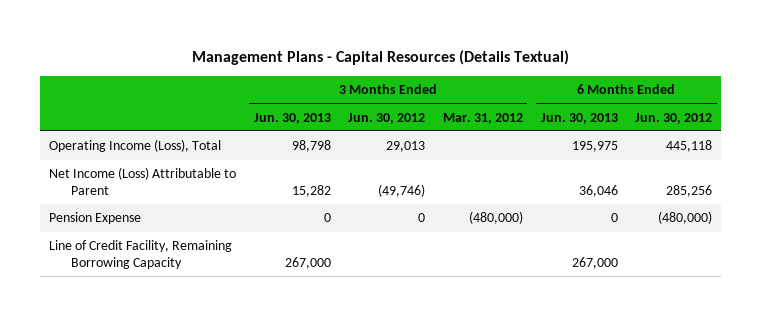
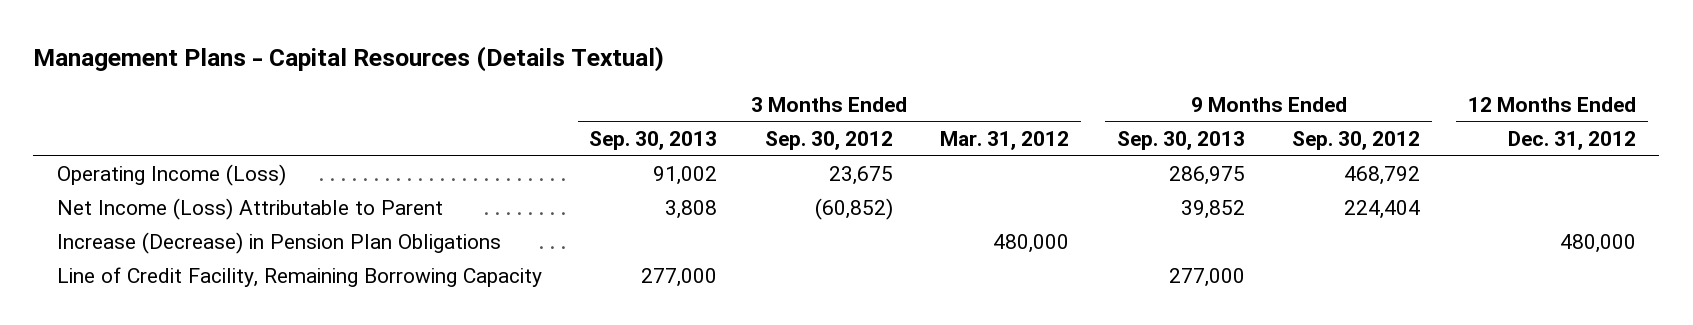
- | 3 Months Ended Jun. 30, 2013 | 3 Months Ended Jun. 30, 2012 | 3 Months Ended Mar. 31, 2012 | 6 Months Ended Jun. 30, 2013 | 6 Months Ended Jun. 30, 2012
+ | 3 Months Ended Sep. 30, 2013 | 3 Months Ended Sep. 30, 2012 | 3 Months Ended Mar. 31, 2012 | 9 Months Ended Sep. 30, 2013 | 9 Months Ended Sep. 30, 2012 | 12 Months Ended Dec. 31, 2012
- Operating Income (Loss), Total | 98,798 | 29,013 | | 195,975 | 445,118
+ Operating Income (Loss) | 91,002 | 23,675 | | 286,975 | 468,792 |
- Pension Expense | 0 | 0 | (480,000) | 0 | (480,000)
+ Increase (Decrease) in Pension Plan Obligations | | | 480,000 | | | 480,000

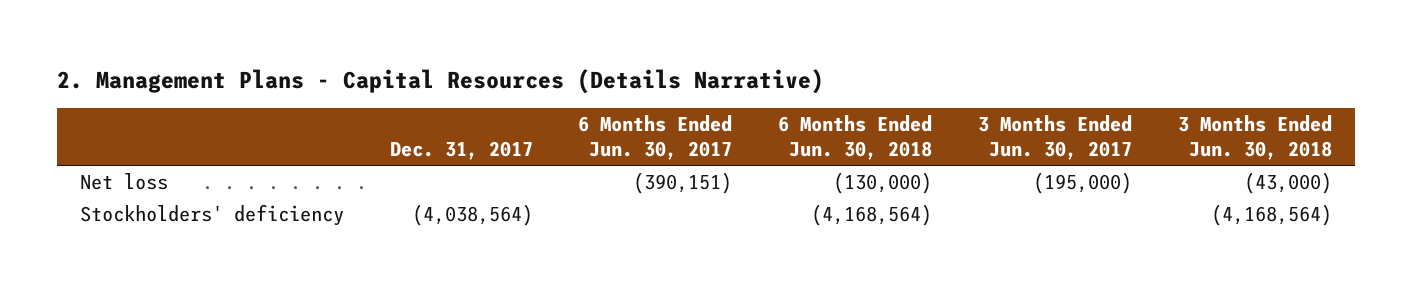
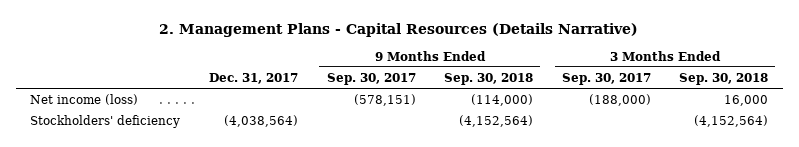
- | Dec. 31, 2017 | 6 Months Ended Jun. 30, 2017 | 6 Months Ended Jun. 30, 2018 | 3 Months Ended Jun. 30, 2017 | 3 Months Ended Jun. 30, 2018
+ | Dec. 31, 2017 | 9 Months Ended Sep. 30, 2017 | 9 Months Ended Sep. 30, 2018 | 3 Months Ended Sep. 30, 2017 | 3 Months Ended Sep. 30, 2018
- Net loss | | (390,151) | (130,000) | (195,000) | (43,000)
+ Net income (loss) | | (578,151) | (114,000) | (188,000) | 16,000

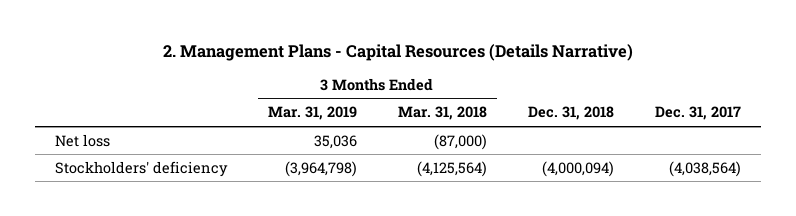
- | Dec. 31, 2017 | 9 Months Ended Sep. 30, 2017 | 9 Months Ended Sep. 30, 2018 | 3 Months Ended Sep. 30, 2017 | 3 Months Ended Sep. 30, 2018
+ | 3 Months Ended Mar. 31, 2019 | 3 Months Ended Mar. 31, 2018 | Dec. 31, 2018 | Dec. 31, 2017
- Net income (loss) | | (578,151) | (114,000) | (188,000) | 16,000
+ Net loss | 35,036 | (87,000) | |

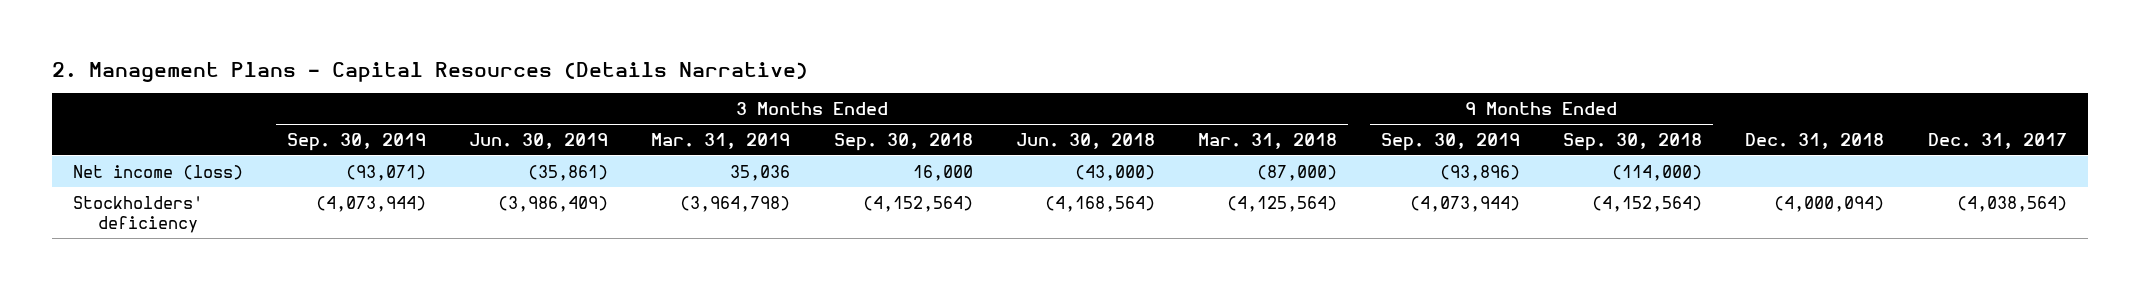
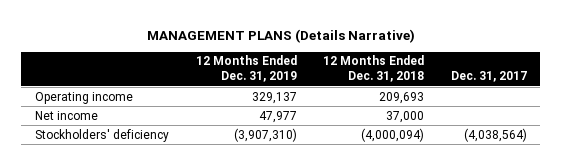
- 2. Management Plans - Capital Resources (Details Narrative)
+ MANAGEMENT PLANS (Details Narrative)
- | 3 Months Ended Sep. 30, 2019 | 3 Months Ended Jun. 30, 2019 | 3 Months Ended Mar. 31, 2019 | 3 Months Ended Sep. 30, 2018 | 3 Months Ended Jun. 30, 2018 | 3 Months Ended Mar. 31, 2018 | 9 Months Ended Sep. 30, 2019 | 9 Months Ended Sep. 30, 2018 | Dec. 31, 2018 | Dec. 31, 2017
+ | 12 Months Ended Dec. 31, 2019 | 12 Months Ended Dec. 31, 2018 | Dec. 31, 2017
- Net income (loss) | (93,071) | (35,861) | 35,036 | 16,000 | (43,000) | (87,000) | (93,896) | (114,000) | |
+ Operating income | 329,137 | 209,693 |
+ Net income | 47,977 | 37,000 |

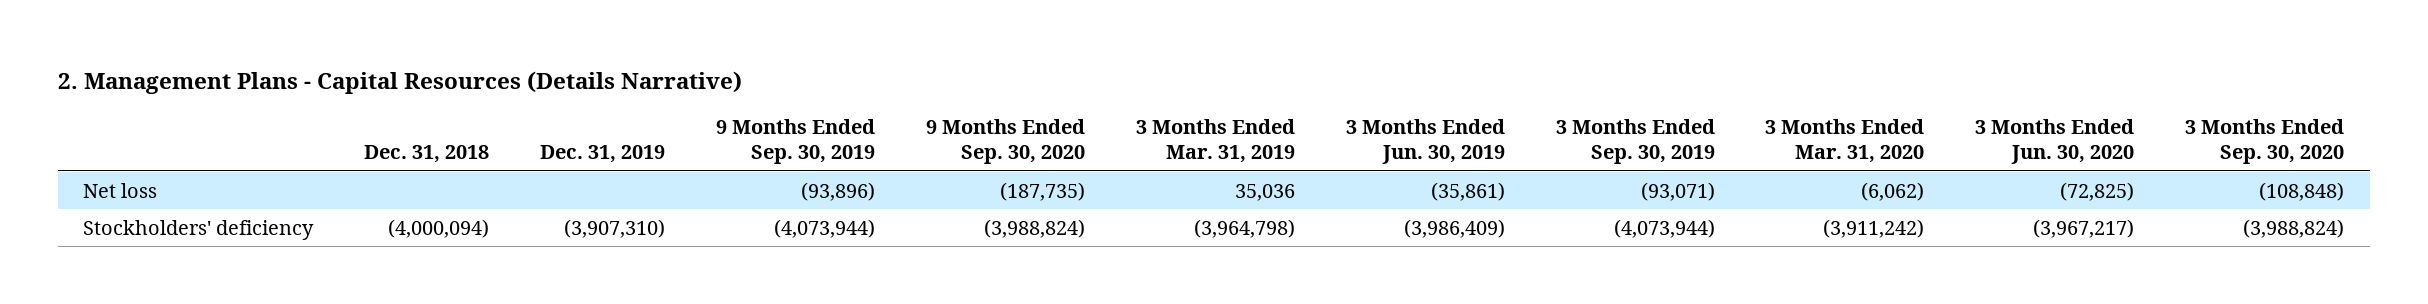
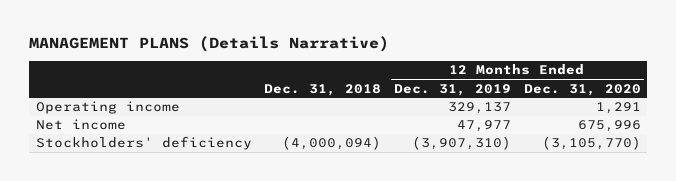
- 2. Management Plans - Capital Resources (Details Narrative)
+ MANAGEMENT PLANS (Details Narrative)
- | Dec. 31, 2018 | Dec. 31, 2019 | 9 Months Ended Sep. 30, 2019 | 9 Months Ended Sep. 30, 2020 | 3 Months Ended Mar. 31, 2019 | 3 Months Ended Jun. 30, 2019 | 3 Months Ended Sep. 30, 2019 | 3 Months Ended Mar. 31, 2020 | 3 Months Ended Jun. 30, 2020 | 3 Months Ended Sep. 30, 2020
+ | Dec. 31, 2018 | 12 Months Ended Dec. 31, 2019 | 12 Months Ended Dec. 31, 2020
- Net loss | | | (93,896) | (187,735) | 35,036 | (35,861) | (93,071) | (6,062) | (72,825) | (108,848)
+ Operating income | | 329,137 | 1,291
+ Net income | | 47,977 | 675,996

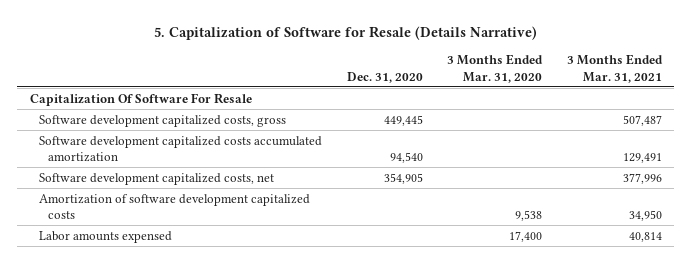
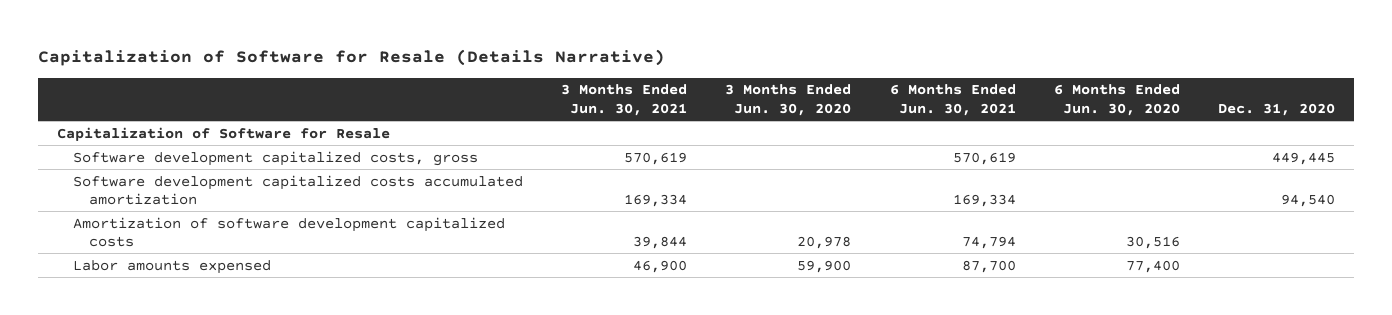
- 5. Capitalization of Software for Resale (Details Narrative)
+ Capitalization of Software for Resale (Details Narrative)
- | Dec. 31, 2020 | 3 Months Ended Mar. 31, 2020 | 3 Months Ended Mar. 31, 2021
+ | 3 Months Ended Jun. 30, 2021 | 3 Months Ended Jun. 30, 2020 | 6 Months Ended Jun. 30, 2021 | 6 Months Ended Jun. 30, 2020 | Dec. 31, 2020
- Capitalization Of Software For Resale
+ Capitalization of Software for Resale
- Software development capitalized costs, net | 354,905 | | 377,996

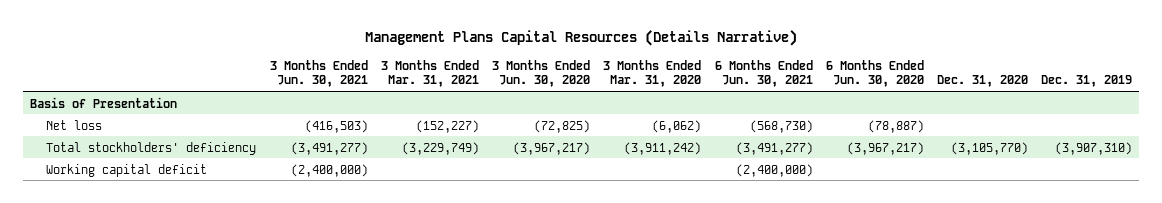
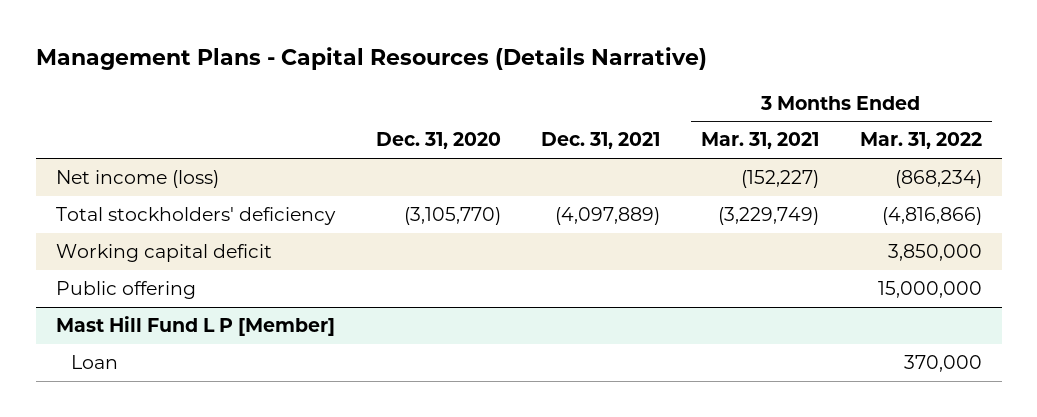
- Management Plans Capital Resources (Details Narrative)
+ Management Plans - Capital Resources (Details Narrative)
- | 3 Months Ended Jun. 30, 2021 | 3 Months Ended Mar. 31, 2021 | 3 Months Ended Jun. 30, 2020 | 3 Months Ended Mar. 31, 2020 | 6 Months Ended Jun. 30, 2021 | 6 Months Ended Jun. 30, 2020 | Dec. 31, 2020 | Dec. 31, 2019
+ | Dec. 31, 2020 | Dec. 31, 2021 | 3 Months Ended Mar. 31, 2021 | 3 Months Ended Mar. 31, 2022
- Basis of Presentation
- Net loss | (416,503) | (152,227) | (72,825) | (6,062) | (568,730) | (78,887) | |
+ Net income (loss) | | | (152,227) | (868,234)
+ Public offering | | | | 15,000,000
+ Mast Hill Fund L P [Member]
+ Loan | | | | 370,000

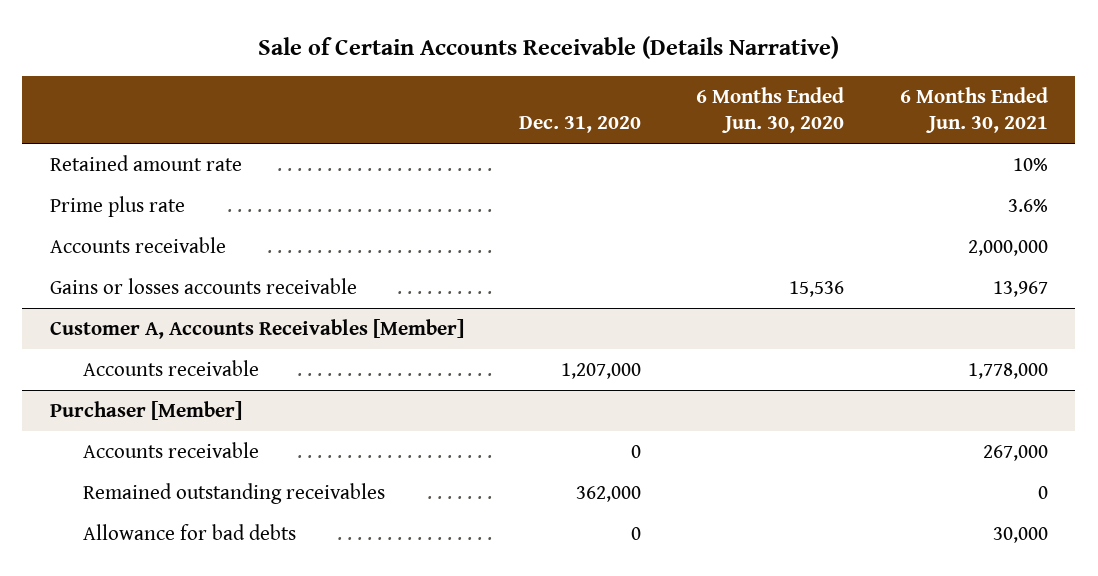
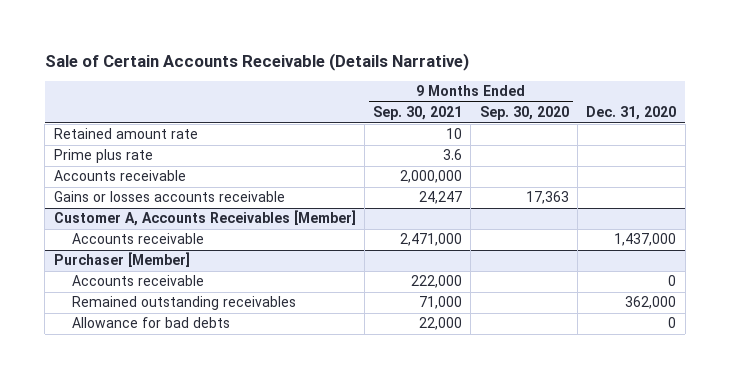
- | Dec. 31, 2020 | 6 Months Ended Jun. 30, 2020 | 6 Months Ended Jun. 30, 2021
+ | 9 Months Ended Sep. 30, 2021 | 9 Months Ended Sep. 30, 2020 | Dec. 31, 2020
@ Customer A, Accounts Receivables [Member]
- Accounts receivable | 1,207,000 | | 1,778,000
+ Accounts receivable | 2,471,000 | | 1,437,000

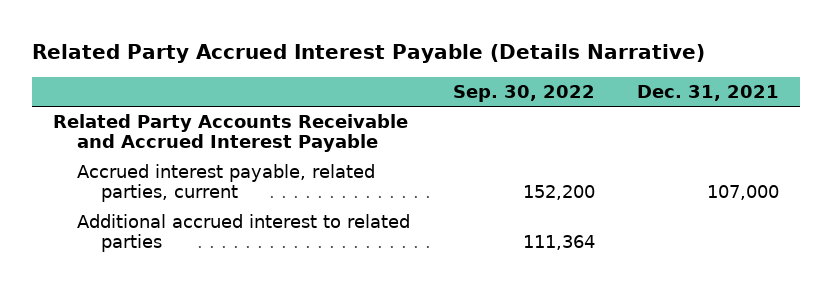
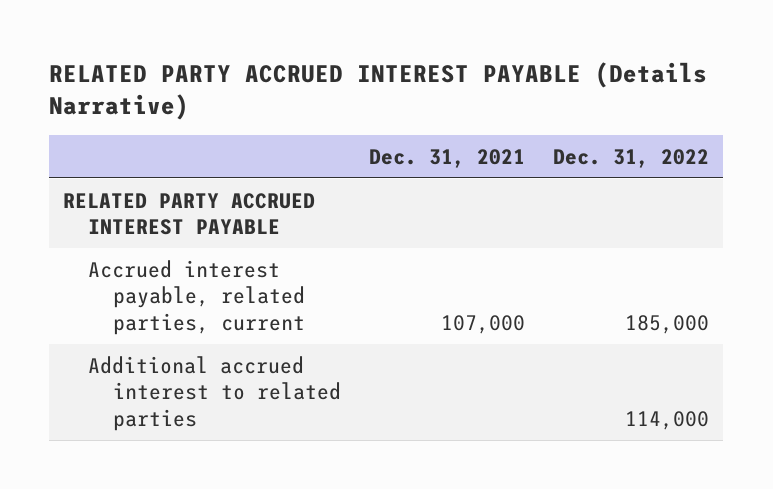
- Related Party Accrued Interest Payable (Details Narrative)
+ RELATED PARTY ACCRUED INTEREST PAYABLE (Details Narrative)
- | Sep. 30, 2022 | Dec. 31, 2021
+ | Dec. 31, 2021 | Dec. 31, 2022
- Related Party Accounts Receivable and Accrued Interest Payable
+ RELATED PARTY ACCRUED INTEREST PAYABLE

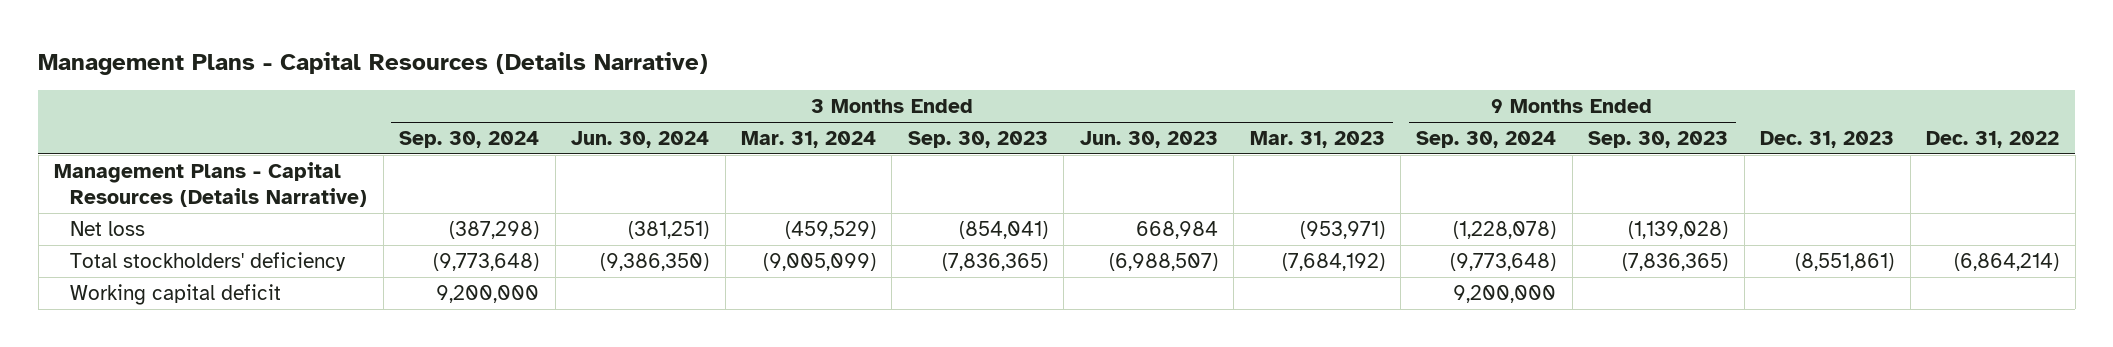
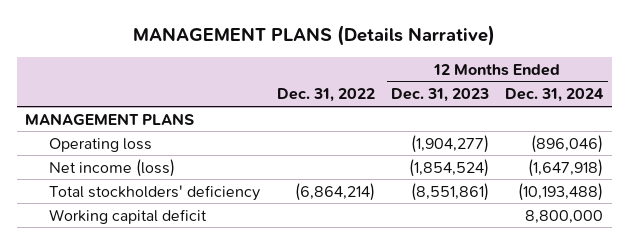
- Management Plans - Capital Resources (Details Narrative)
+ MANAGEMENT PLANS (Details Narrative)
- | 3 Months Ended Sep. 30, 2024 | 3 Months Ended Jun. 30, 2024 | 3 Months Ended Mar. 31, 2024 | 3 Months Ended Sep. 30, 2023 | 3 Months Ended Jun. 30, 2023 | 3 Months Ended Mar. 31, 2023 | 9 Months Ended Sep. 30, 2024 | 9 Months Ended Sep. 30, 2023 | Dec. 31, 2023 | Dec. 31, 2022
+ | Dec. 31, 2022 | 12 Months Ended Dec. 31, 2023 | 12 Months Ended Dec. 31, 2024
- Management Plans - Capital Resources (Details Narrative)
- Net loss | (387,298) | (381,251) | (459,529) | (854,041) | 668,984 | (953,971) | (1,228,078) | (1,139,028) | |
+ MANAGEMENT PLANS
+ Operating loss | | (1,904,277) | (896,046)
+ Net income (loss) | | (1,854,524) | (1,647,918)

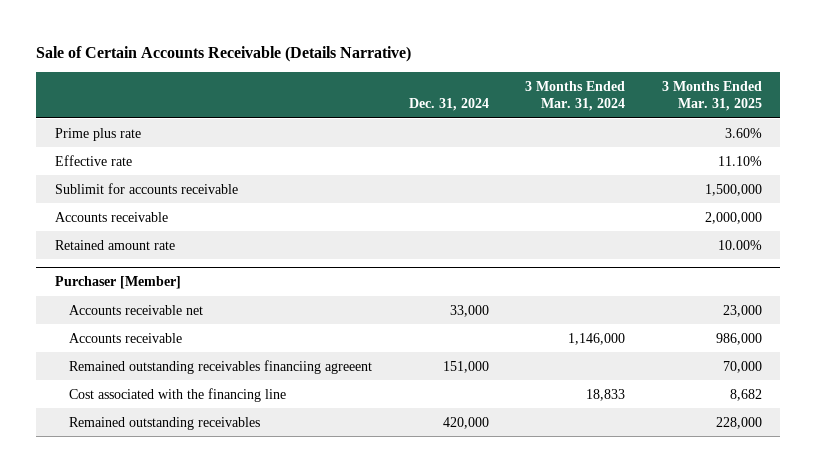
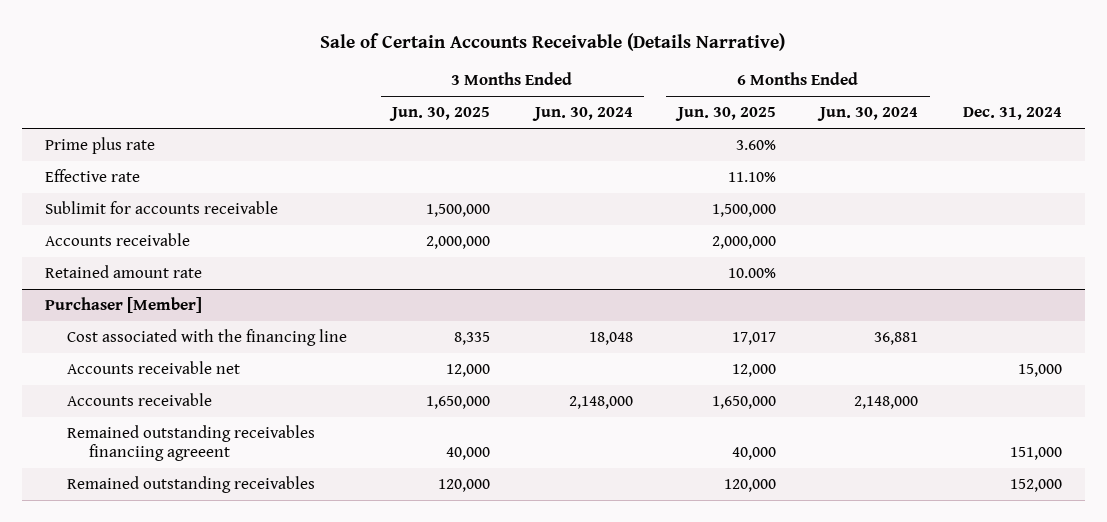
- | Dec. 31, 2024 | 3 Months Ended Mar. 31, 2024 | 3 Months Ended Mar. 31, 2025
+ | 3 Months Ended Jun. 30, 2025 | 3 Months Ended Jun. 30, 2024 | 6 Months Ended Jun. 30, 2025 | 6 Months Ended Jun. 30, 2024 | Dec. 31, 2024
@ Purchaser [Member]
- Accounts receivable net | 33,000 | | 23,000
moved up: Cost associated with the financing line | 8,335 | 18,048 | 17,017 | 36,881 |
+ Accounts receivable net | 12,000 | | 12,000 | | 15,000
- Remained outstanding receivables | 420,000 | | 228,000
+ Remained outstanding receivables | 120,000 | | 120,000 | | 152,000

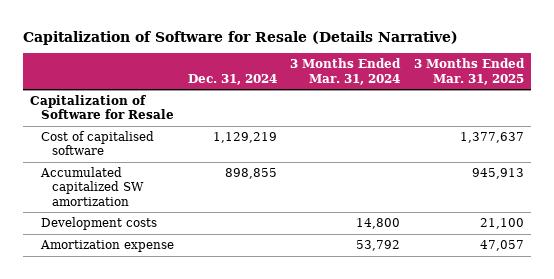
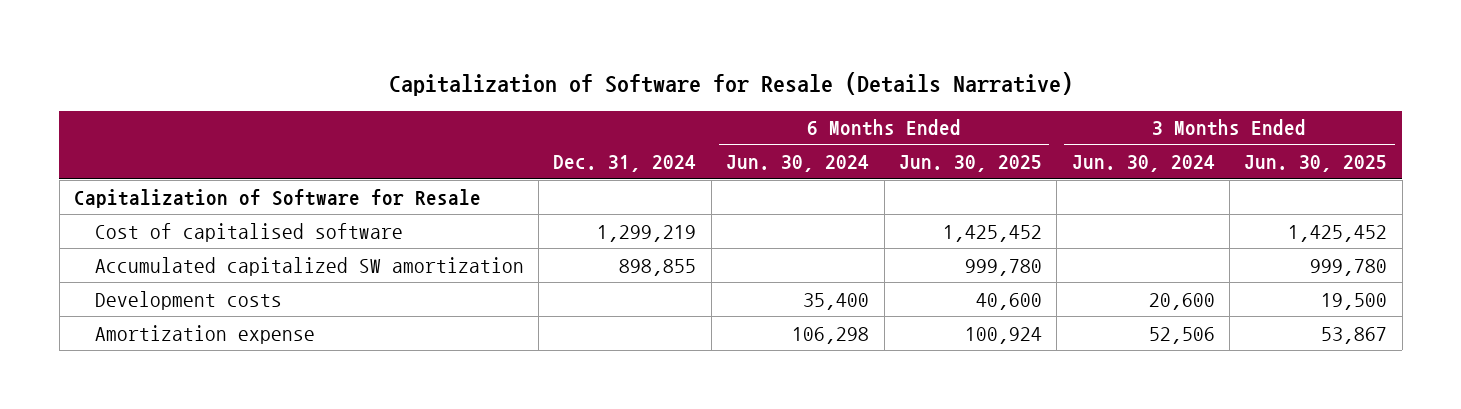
- | Dec. 31, 2024 | 3 Months Ended Mar. 31, 2024 | 3 Months Ended Mar. 31, 2025
+ | Dec. 31, 2024 | 6 Months Ended Jun. 30, 2024 | 6 Months Ended Jun. 30, 2025 | 3 Months Ended Jun. 30, 2024 | 3 Months Ended Jun. 30, 2025
- Cost of capitalised software | 1,129,219 | | 1,377,637
+ Cost of capitalised software | 1,299,219 | | 1,425,452 | | 1,425,452

